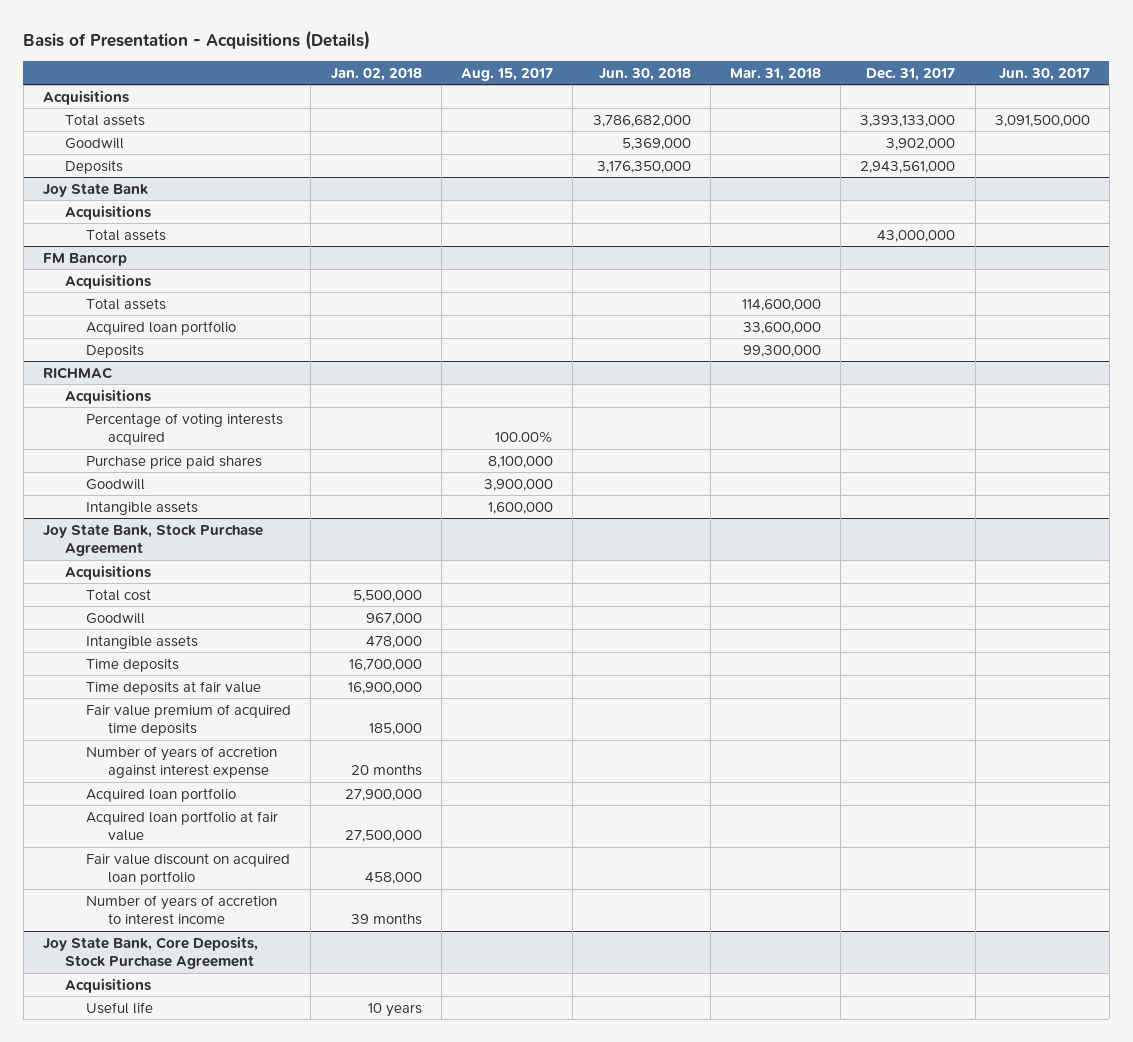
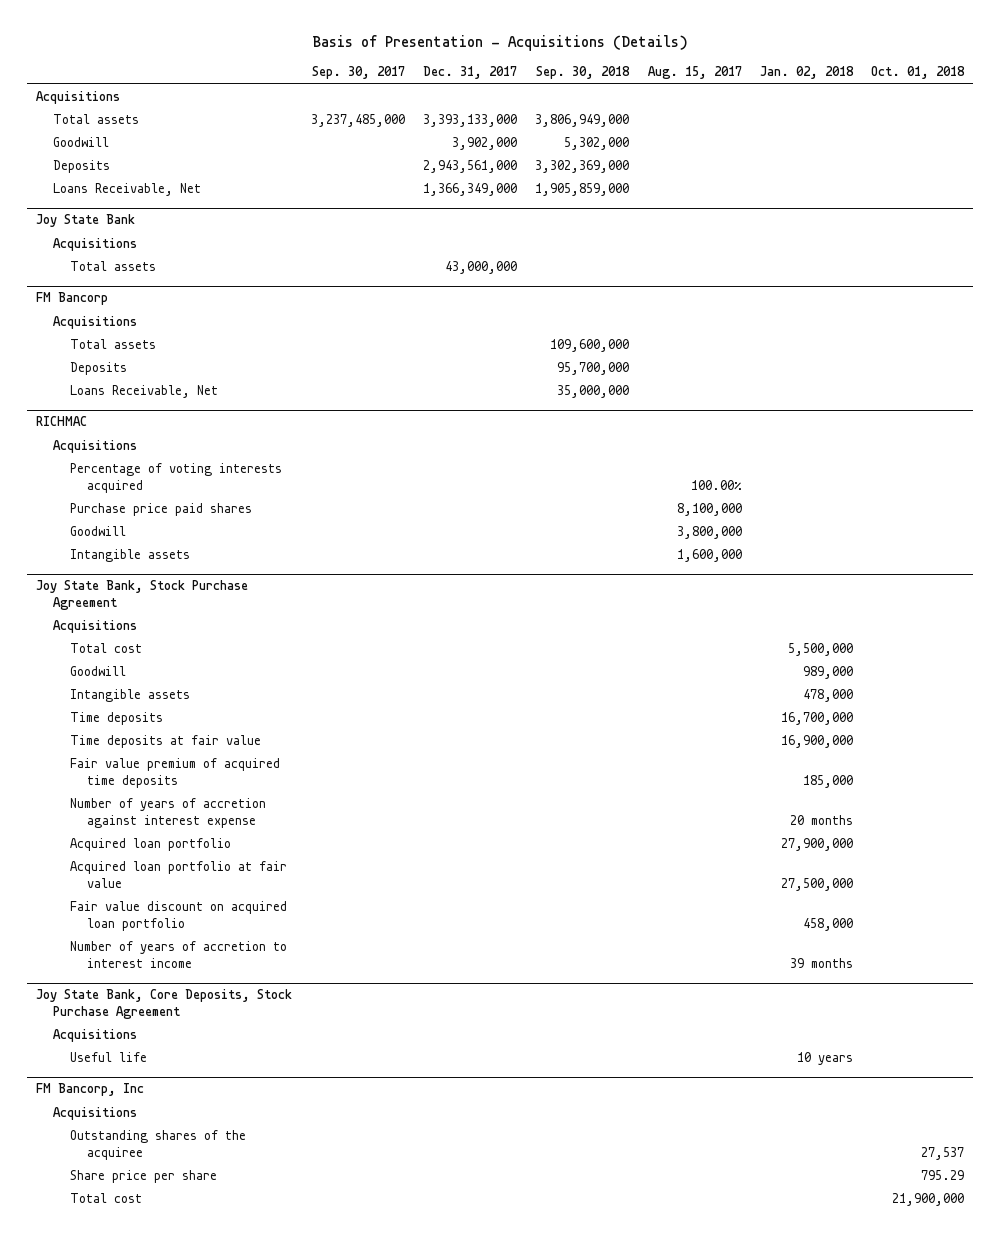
- | Jan. 02, 2018 | Aug. 15, 2017 | Jun. 30, 2018 | Mar. 31, 2018 | Dec. 31, 2017 | Jun. 30, 2017
+ | Sep. 30, 2017 | Dec. 31, 2017 | Sep. 30, 2018 | Aug. 15, 2017 | Jan. 02, 2018 | Oct. 01, 2018
+ Loans Receivable, Net | | 1,366,349,000 | 1,905,859,000 | | |
@ FM Bancorp
- Acquired loan portfolio | | | | 33,600,000 | |
+ Loans Receivable, Net | | | 35,000,000 | | |
@ RICHMAC
- Goodwill | | 3,900,000 | | | |
+ Goodwill | | | | 3,800,000 | |
@ Joy State Bank, Stock Purchase Agreement
- Goodwill | 967,000 | | | | |
+ Goodwill | | | | | 989,000 |
+ FM Bancorp, Inc
+ Acquisitions
+ Outstanding shares of the acquiree | | | | | | 27,537
+ Share price per share | | | | | | 795.29
+ Total cost | | | | | | 21,900,000

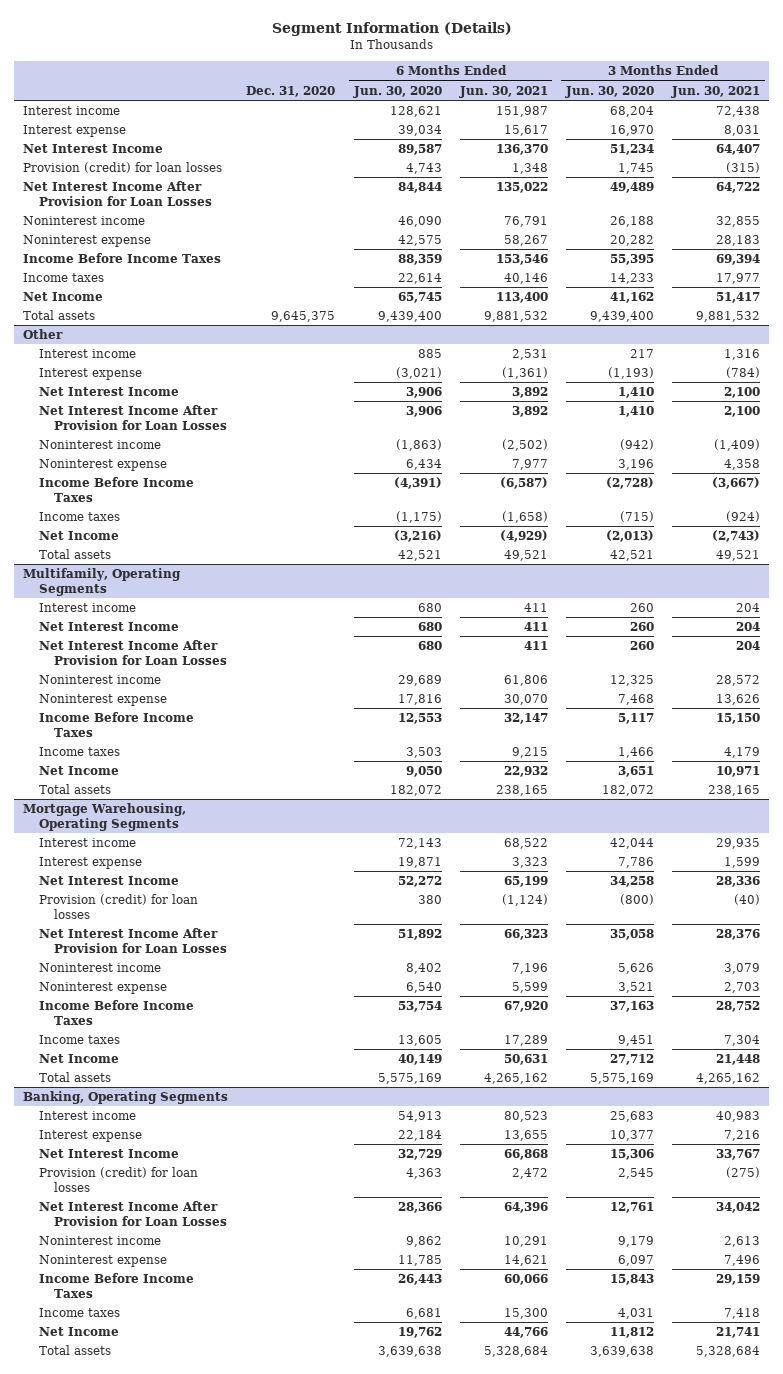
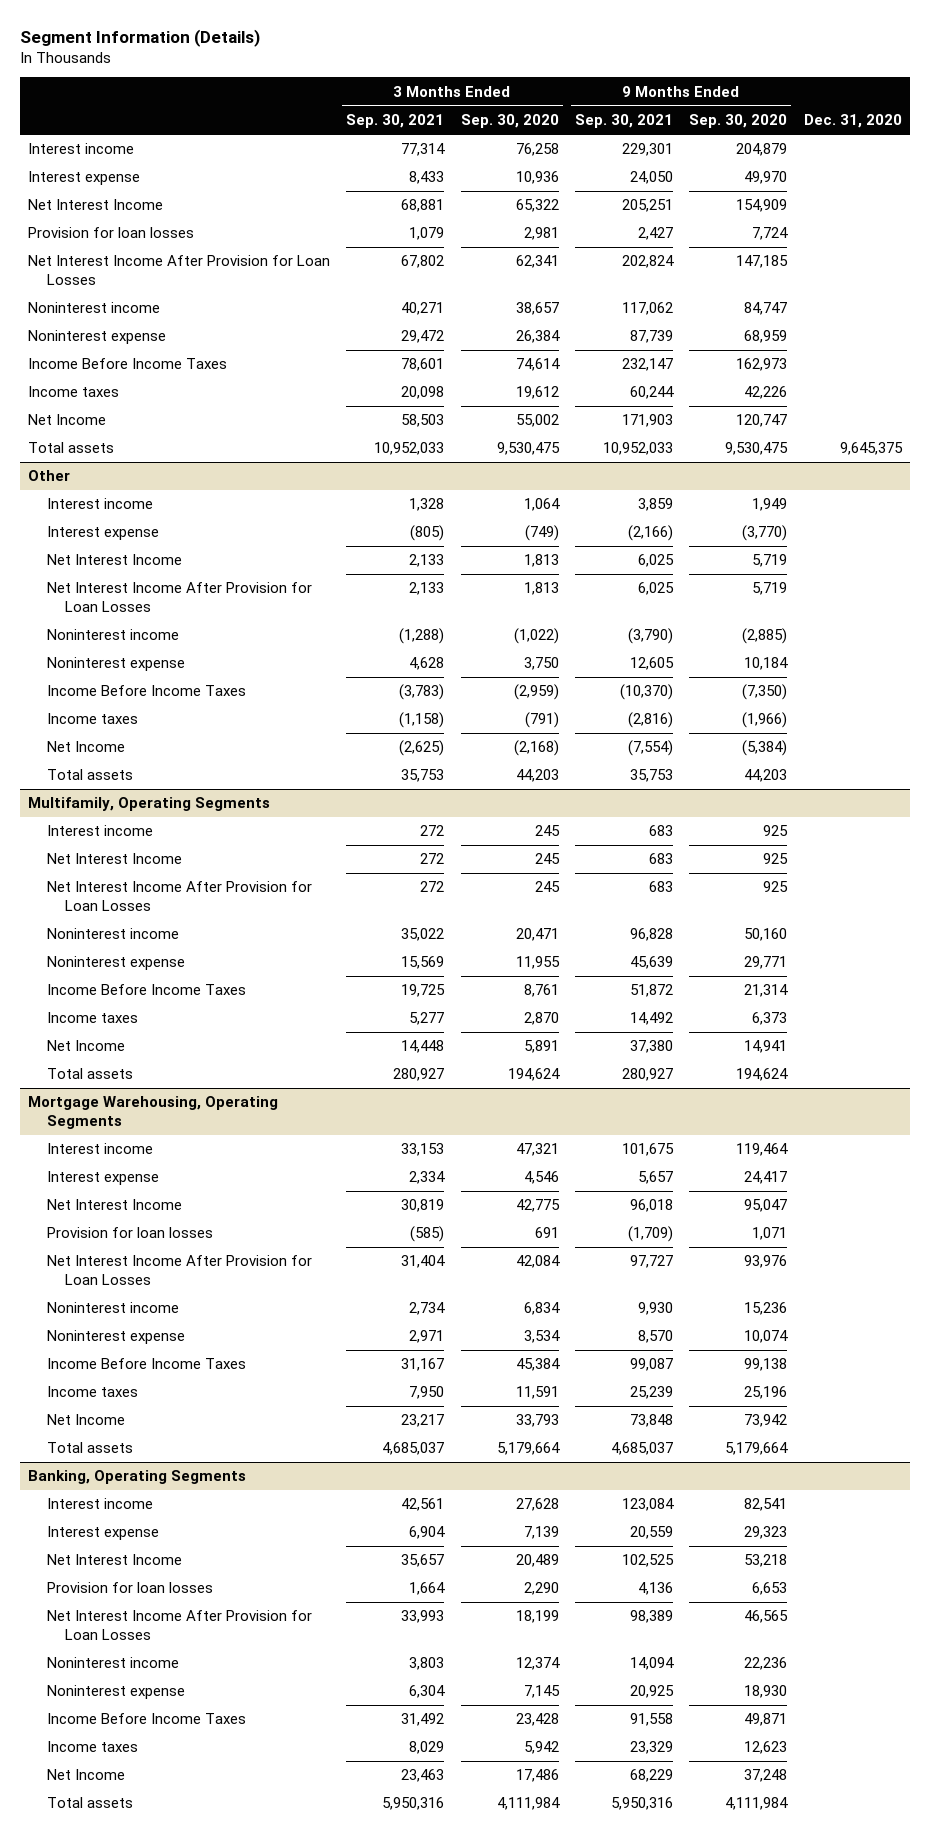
- | Dec. 31, 2020 | 6 Months Ended Jun. 30, 2020 | 6 Months Ended Jun. 30, 2021 | 3 Months Ended Jun. 30, 2020 | 3 Months Ended Jun. 30, 2021
+ | 3 Months Ended Sep. 30, 2021 | 3 Months Ended Sep. 30, 2020 | 9 Months Ended Sep. 30, 2021 | 9 Months Ended Sep. 30, 2020 | Dec. 31, 2020
- Provision (credit) for loan losses | | 4,743 | 1,348 | 1,745 | (315)
+ Provision for loan losses | 1,079 | 2,981 | 2,427 | 7,724 |
@ Mortgage Warehousing, Operating Segments
- Provision (credit) for loan losses | | 380 | (1,124) | (800) | (40)
+ Provision for loan losses | (585) | 691 | (1,709) | 1,071 |
@ Banking, Operating Segments
- Provision (credit) for loan losses | | 4,363 | 2,472 | 2,545 | (275)
+ Provision for loan losses | 1,664 | 2,290 | 4,136 | 6,653 |

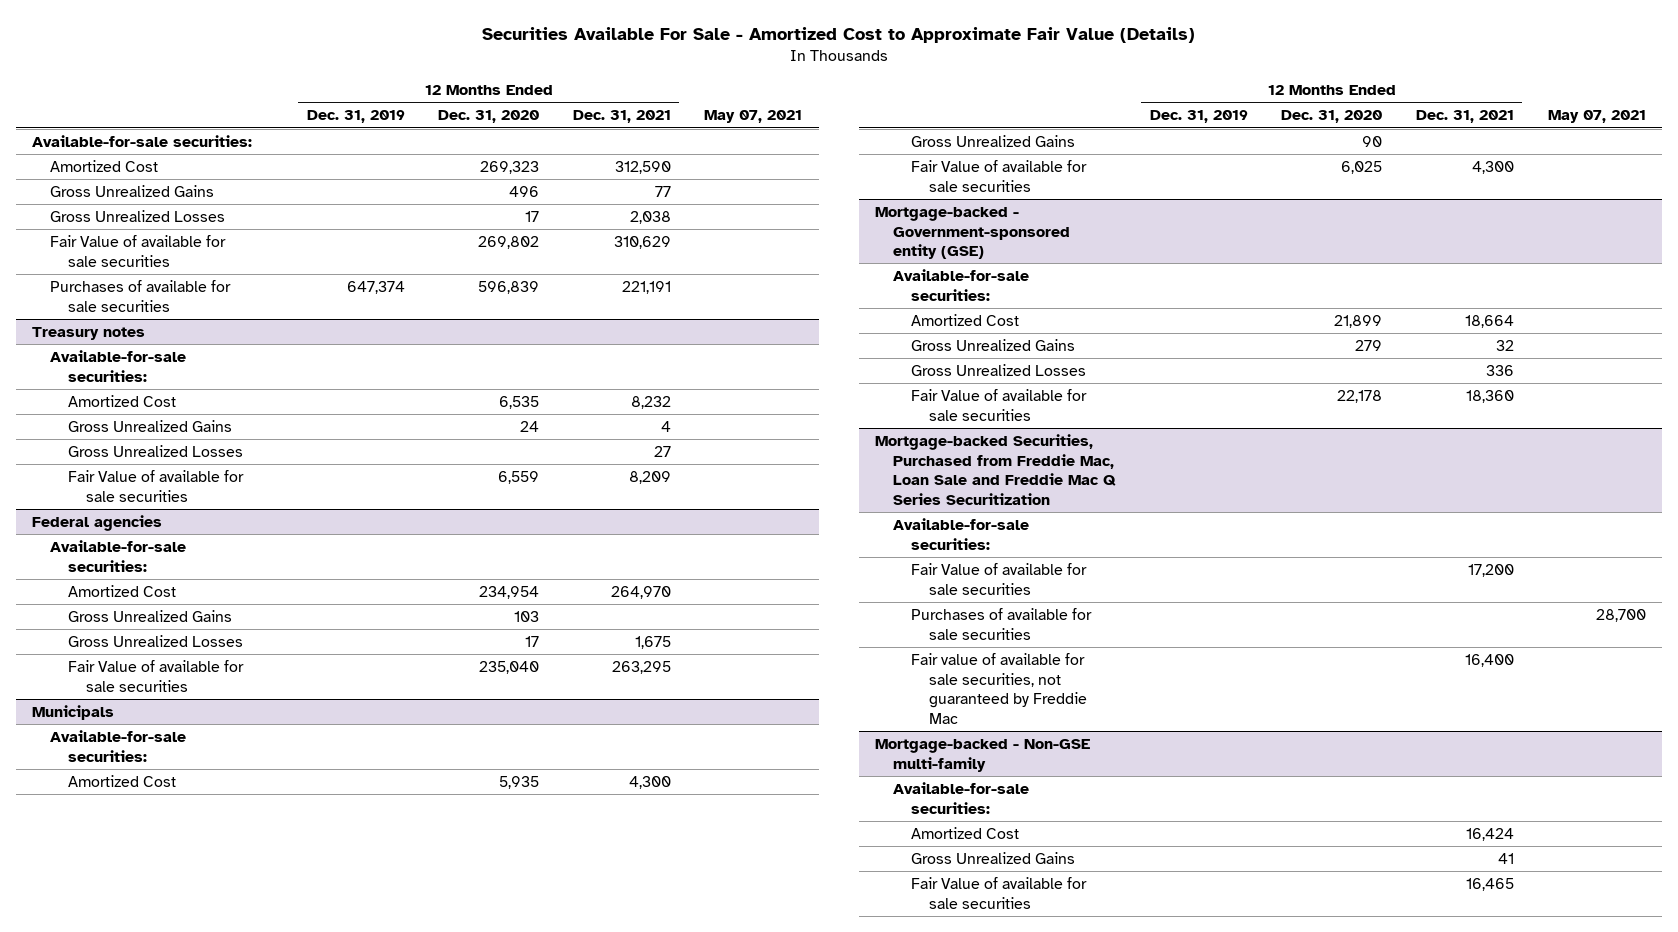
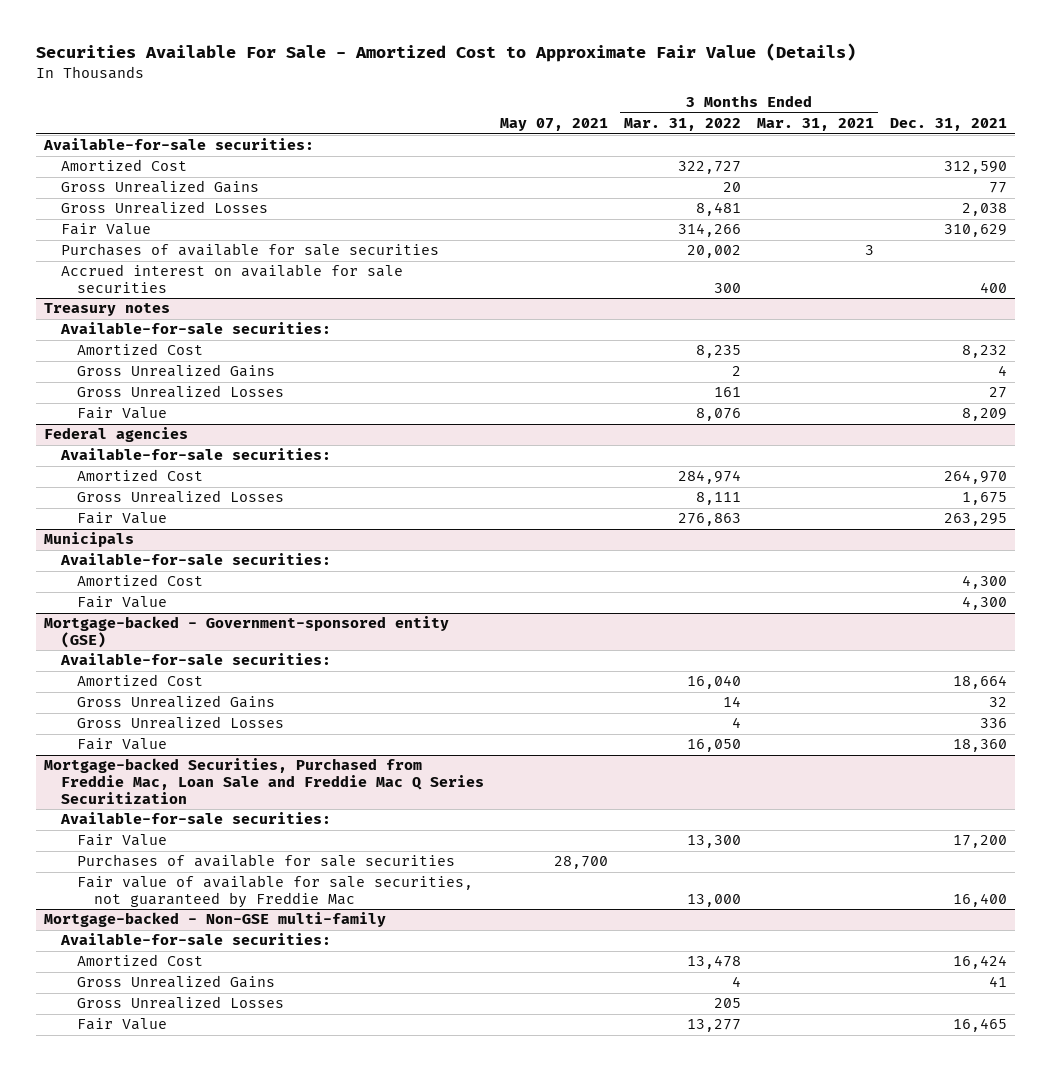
- | 12 Months Ended Dec. 31, 2019 | 12 Months Ended Dec. 31, 2020 | 12 Months Ended Dec. 31, 2021 | May 07, 2021
+ | May 07, 2021 | 3 Months Ended Mar. 31, 2022 | 3 Months Ended Mar. 31, 2021 | Dec. 31, 2021
- Fair Value of available for sale securities | | 269,802 | 310,629 |
+ Fair Value | | 314,266 | | 310,629
+ Accrued interest on available for sale securities | | 300 | | 400
@ Treasury notes
- Fair Value of available for sale securities | | 6,559 | 8,209 |
+ Fair Value | | 8,076 | | 8,209
@ Federal agencies
- Gross Unrealized Gains | | 103 | |
- Fair Value of available for sale securities | | 235,040 | 263,295 |
+ Fair Value | | 276,863 | | 263,295
@ Municipals
- Gross Unrealized Gains | | 90 | |
- Fair Value of available for sale securities | | 6,025 | 4,300 |
+ Fair Value | | | | 4,300
@ Mortgage-backed - Government-sponsored entity (GSE)
- Fair Value of available for sale securities | | 22,178 | 18,360 |
+ Fair Value | | 16,050 | | 18,360
@ Mortgage-backed Securities, Purchased from Freddie Mac, Loan Sale and Freddie Mac Q Series Securitization
- Fair Value of available for sale securities | | | 17,200 |
+ Fair Value | | 13,300 | | 17,200
@ Mortgage-backed - Non-GSE multi-family
- Fair Value of available for sale securities | | | 16,465 |
+ Gross Unrealized Losses | | 205 | |
+ Fair Value | | 13,277 | | 16,465

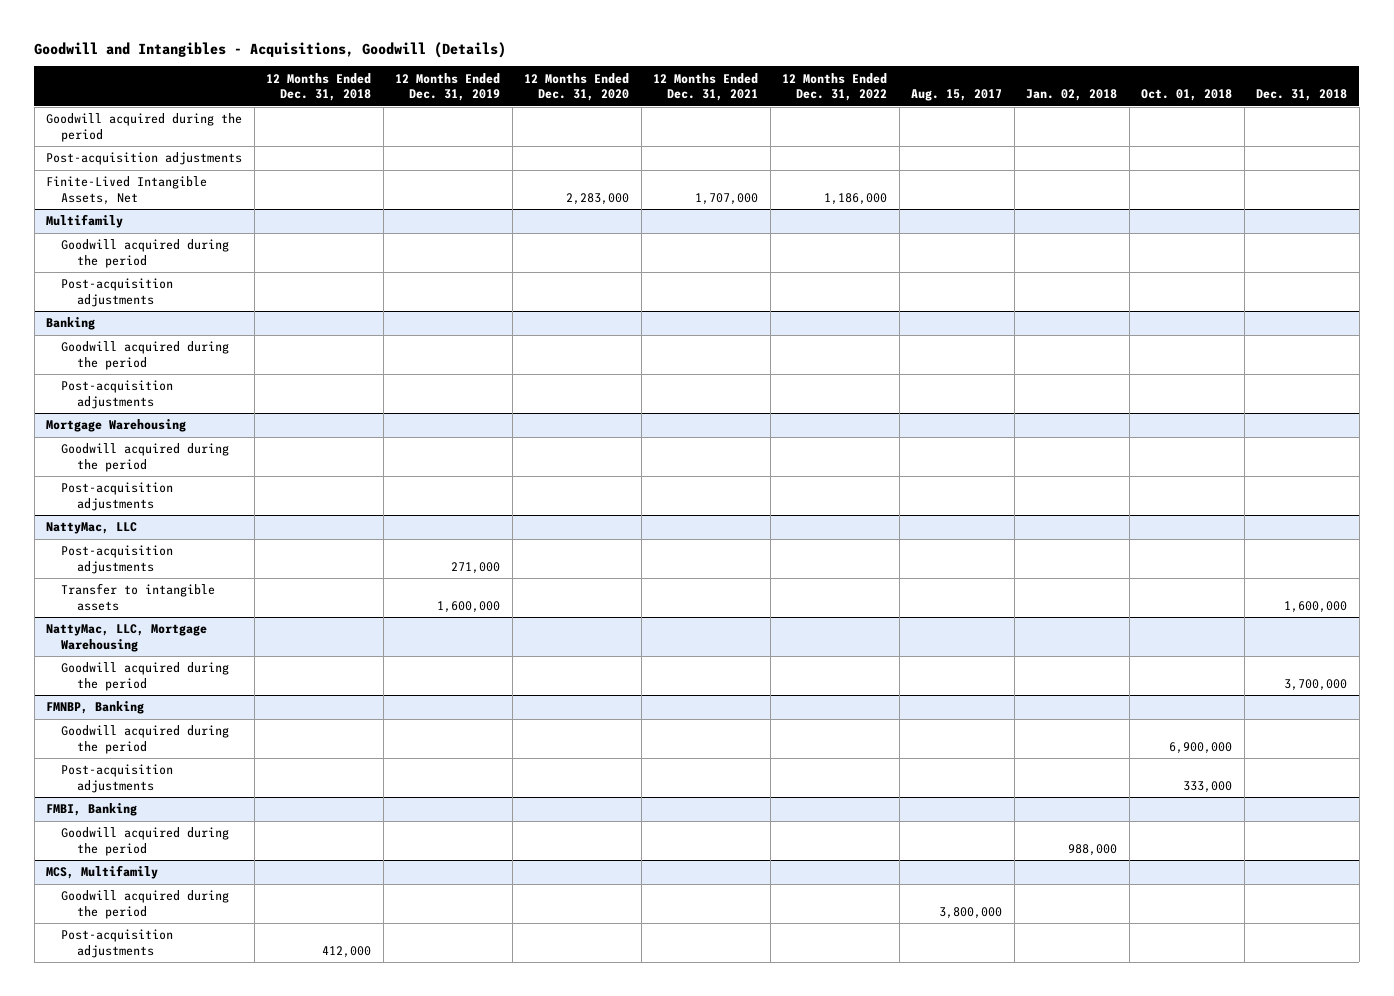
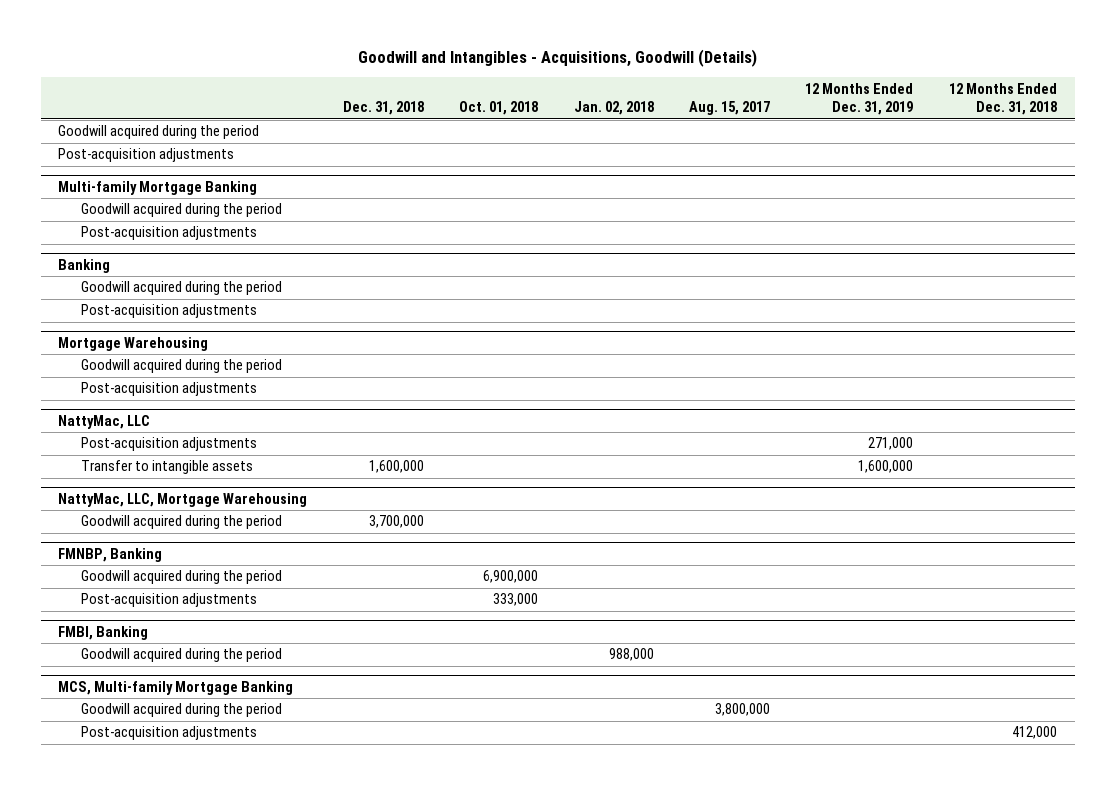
- | 12 Months Ended Dec. 31, 2018 | 12 Months Ended Dec. 31, 2019 | 12 Months Ended Dec. 31, 2020 | 12 Months Ended Dec. 31, 2021 | 12 Months Ended Dec. 31, 2022 | Aug. 15, 2017 | Jan. 02, 2018 | Oct. 01, 2018 | Dec. 31, 2018
+ | Dec. 31, 2018 | Oct. 01, 2018 | Jan. 02, 2018 | Aug. 15, 2017 | 12 Months Ended Dec. 31, 2019 | 12 Months Ended Dec. 31, 2018
- Finite-Lived Intangible Assets, Net | | | 2,283,000 | 1,707,000 | 1,186,000 | | | |
- Multifamily
+ Multi-family Mortgage Banking
- MCS, Multifamily
+ MCS, Multi-family Mortgage Banking

